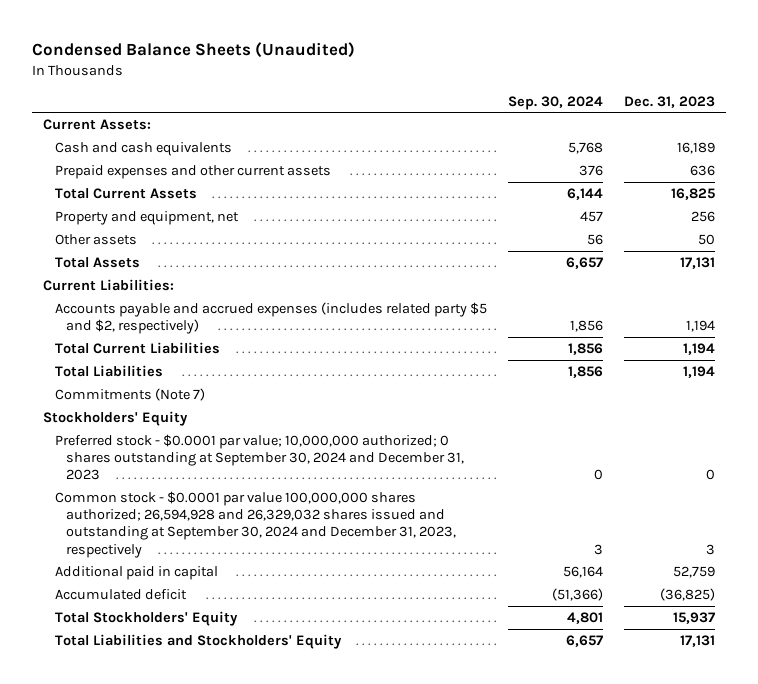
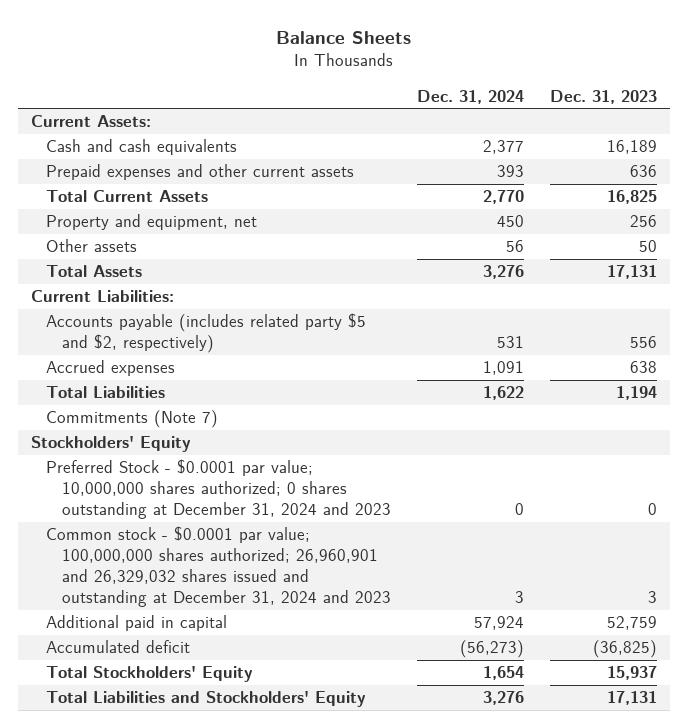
- Condensed Balance Sheets (Unaudited)
+ Balance Sheets
- | Sep. 30, 2024 | Dec. 31, 2023
+ | Dec. 31, 2024 | Dec. 31, 2023
- Accounts payable and accrued expenses (includes related party $5 and $2, respectively) | 1,856 | 1,194
- Total Current Liabilities | 1,856 | 1,194
+ Accounts payable (includes related party $5 and $2, respectively) | 531 | 556
+ Accrued expenses | 1,091 | 638
- Preferred stock - $0.0001 par value; 10,000,000 authorized; 0 shares outstanding at September 30, 2024 and December 31, 2023 | 0 | 0
- Common stock - $0.0001 par value 100,000,000 shares authorized; 26,594,928 and 26,329,032 shares issued and outstanding at September 30, 2024 and December 31, 2023, respectively | 3 | 3
+ Preferred Stock - $0.0001 par value; 10,000,000 shares authorized; 0 shares outstanding at December 31, 2024 and 2023 | 0 | 0
+ Common stock - $0.0001 par value; 100,000,000 shares authorized; 26,960,901 and 26,329,032 shares issued and outstanding at December 31, 2024 and 2023 | 3 | 3

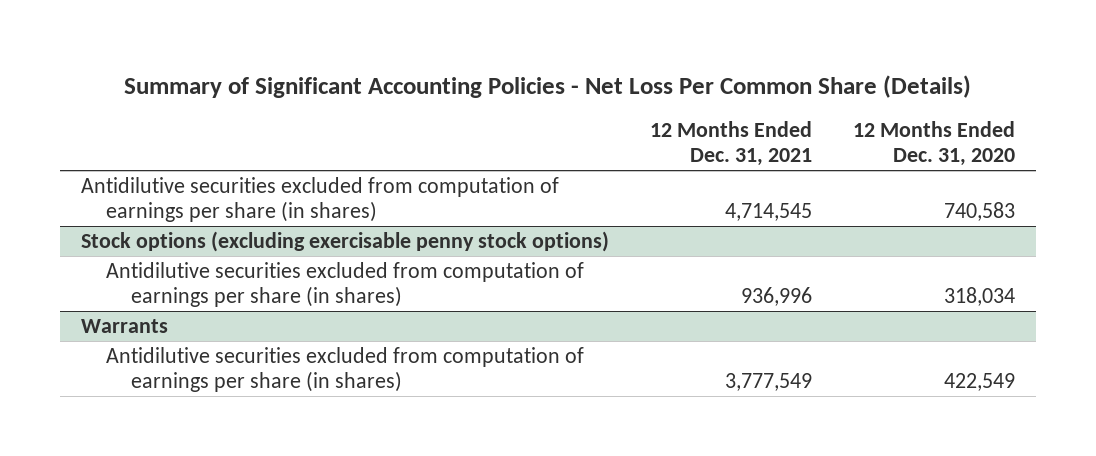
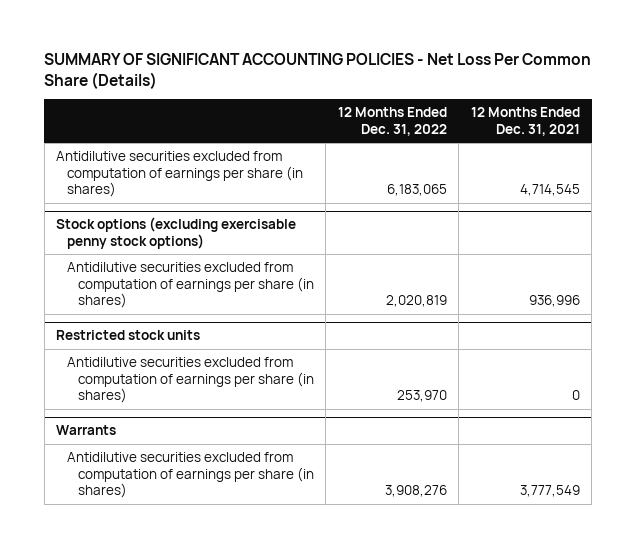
- Summary of Significant Accounting Policies - Net Loss Per Common Share (Details)
+ SUMMARY OF SIGNIFICANT ACCOUNTING POLICIES - Net Loss Per Common Share (Details)
- | 12 Months Ended Dec. 31, 2021 | 12 Months Ended Dec. 31, 2020
+ | 12 Months Ended Dec. 31, 2022 | 12 Months Ended Dec. 31, 2021
+ Restricted stock units
+ Antidilutive securities excluded from computation of earnings per share (in shares) | 253,970 | 0

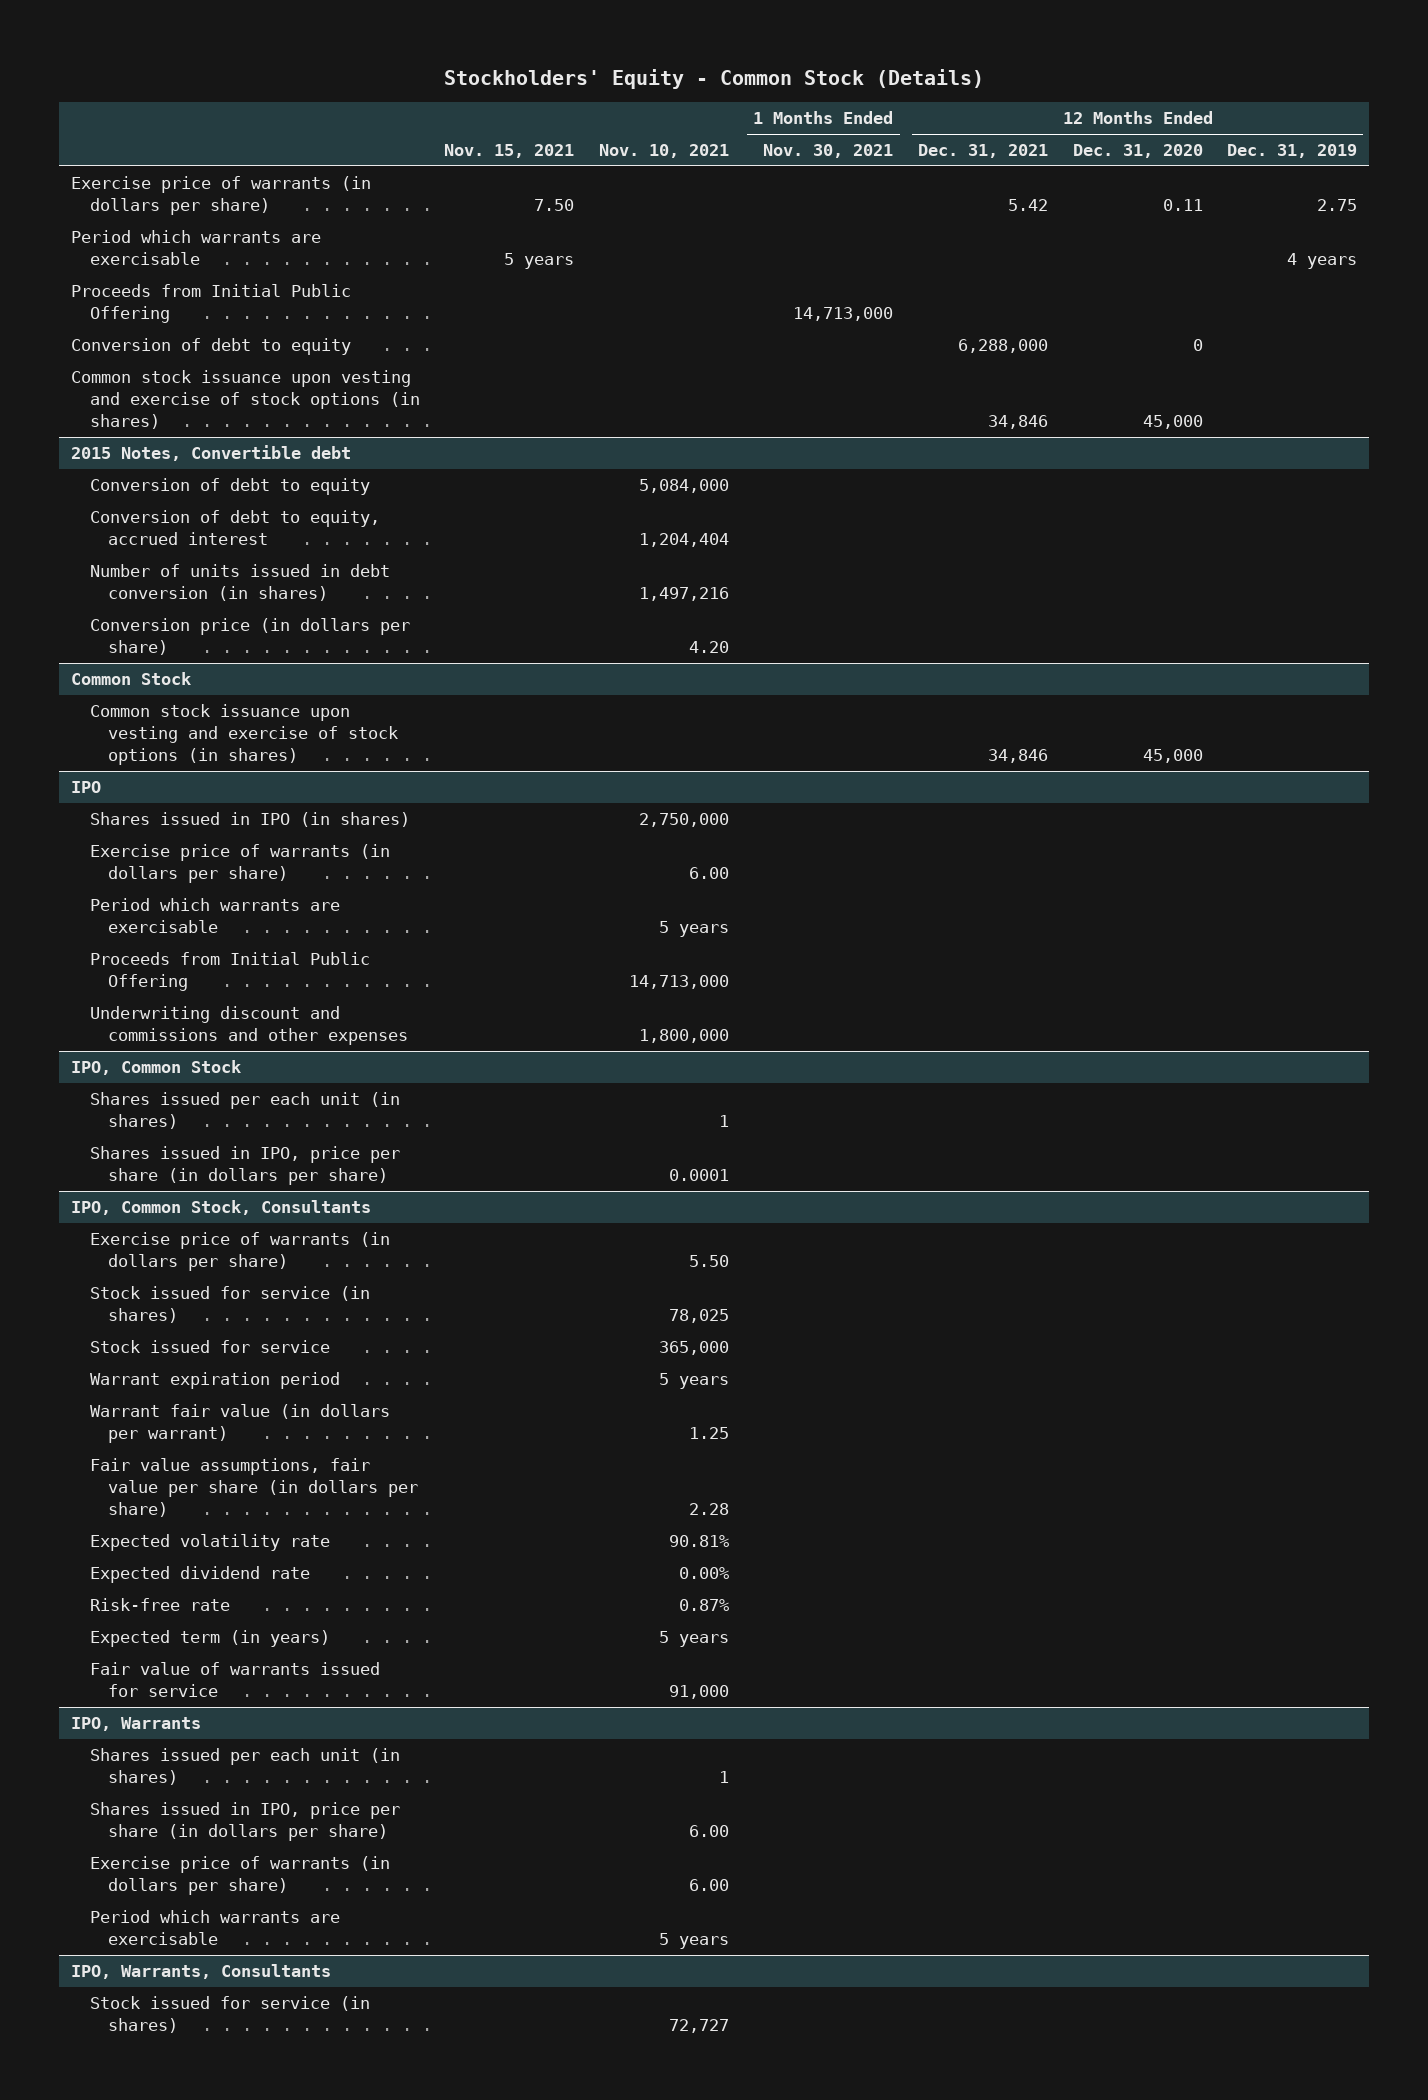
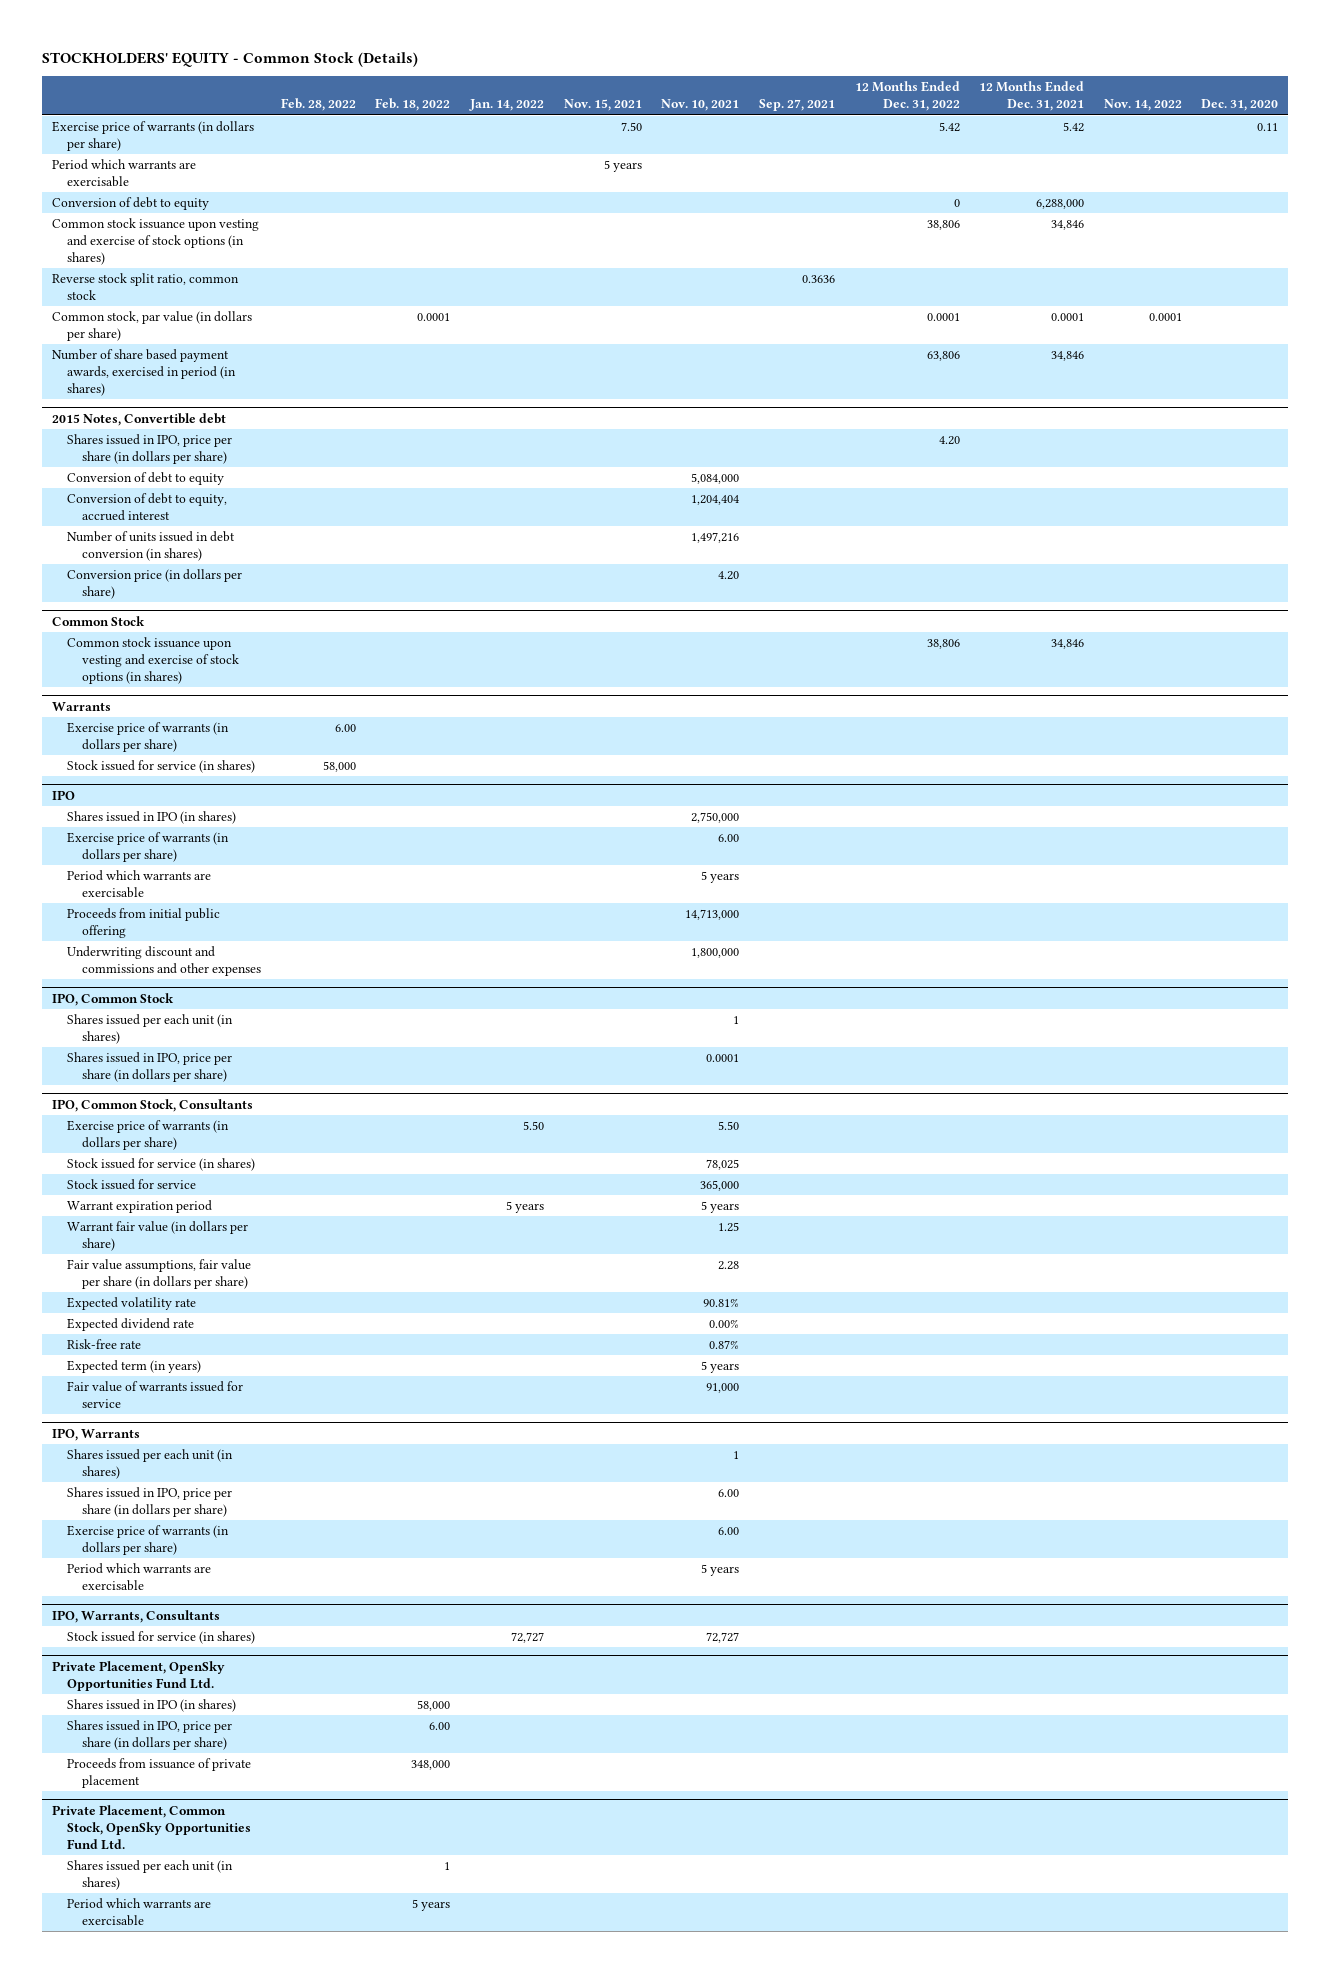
- Stockholders' Equity - Common Stock (Details)
+ STOCKHOLDERS' EQUITY - Common Stock (Details)
- | Nov. 15, 2021 | Nov. 10, 2021 | 1 Months Ended Nov. 30, 2021 | 12 Months Ended Dec. 31, 2021 | 12 Months Ended Dec. 31, 2020 | 12 Months Ended Dec. 31, 2019
+ | Feb. 28, 2022 | Feb. 18, 2022 | Jan. 14, 2022 | Nov. 15, 2021 | Nov. 10, 2021 | Sep. 27, 2021 | 12 Months Ended Dec. 31, 2022 | 12 Months Ended Dec. 31, 2021 | Nov. 14, 2022 | Dec. 31, 2020
- Proceeds from Initial Public Offering | | | 14,713,000 | | |
+ Reverse stock split ratio, common stock | | | | | | 0.3636 | | | |
+ Common stock, par value (in dollars per share) | | 0.0001 | | | | | 0.0001 | 0.0001 | 0.0001 |
+ Number of share based payment awards, exercised in period (in shares) | | | | | | | 63,806 | 34,846 | |
@ 2015 Notes, Convertible debt
+ Shares issued in IPO, price per share (in dollars per share) | | | | | | | 4.20 | | |
+ Warrants
+ Exercise price of warrants (in dollars per share) | 6.00 | | | | | | | | |
+ Stock issued for service (in shares) | 58,000 | | | | | | | | |
@ IPO
- Proceeds from Initial Public Offering | | 14,713,000 | | | |
+ Proceeds from initial public offering | | | | | 14,713,000 | | | | |
@ IPO, Common Stock, Consultants
- Warrant fair value (in dollars per warrant) | | 1.25 | | | |
+ Warrant fair value (in dollars per share) | | | | | 1.25 | | | | |
+ Private Placement, OpenSky Opportunities Fund Ltd.
+ Shares issued in IPO (in shares) | | 58,000 | | | | | | | |
+ Shares issued in IPO, price per share (in dollars per share) | | 6.00 | | | | | | | |
+ Proceeds from issuance of private placement | | 348,000 | | | | | | | |
+ Private Placement, Common Stock, OpenSky Opportunities Fund Ltd.
+ Shares issued per each unit (in shares) | | 1 | | | | | | | |
+ Period which warrants are exercisable | | 5 years | | | | | | | |

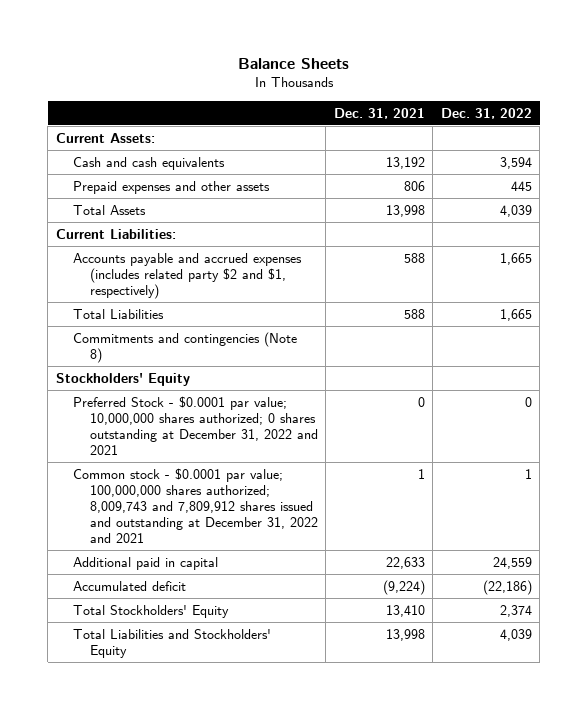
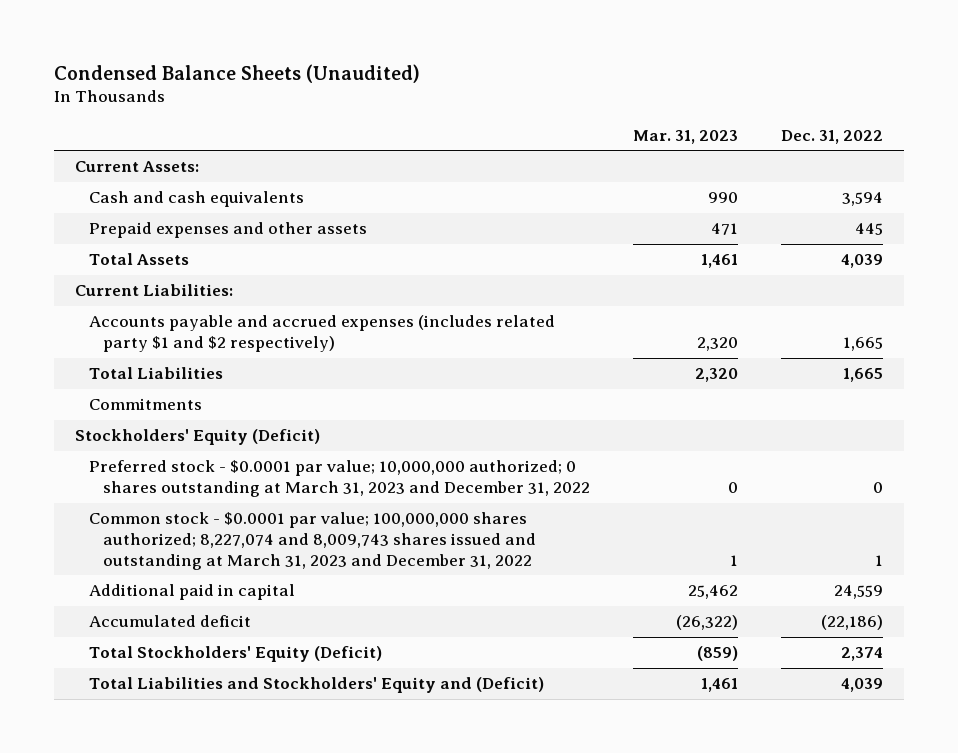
- Balance Sheets
+ Condensed Balance Sheets (Unaudited)
- | Dec. 31, 2021 | Dec. 31, 2022
+ | Mar. 31, 2023 | Dec. 31, 2022
- Accounts payable and accrued expenses (includes related party $2 and $1, respectively) | 588 | 1,665
+ Accounts payable and accrued expenses (includes related party $1 and $2 respectively) | 2,320 | 1,665
- Commitments and contingencies (Note 8)
- Stockholders' Equity
- Preferred Stock - $0.0001 par value; 10,000,000 shares authorized; 0 shares outstanding at December 31, 2022 and 2021 | 0 | 0
- Common stock - $0.0001 par value; 100,000,000 shares authorized; 8,009,743 and 7,809,912 shares issued and outstanding at December 31, 2022 and 2021 | 1 | 1
+ Commitments
+ Stockholders' Equity (Deficit)
+ Preferred stock - $0.0001 par value; 10,000,000 authorized; 0 shares outstanding at March 31, 2023 and December 31, 2022 | 0 | 0
+ Common stock - $0.0001 par value; 100,000,000 shares authorized; 8,227,074 and 8,009,743 shares issued and outstanding at March 31, 2023 and December 31, 2022 | 1 | 1
- Total Stockholders' Equity | 13,410 | 2,374
- Total Liabilities and Stockholders' Equity | 13,998 | 4,039
+ Total Stockholders' Equity (Deficit) | (859) | 2,374
+ Total Liabilities and Stockholders' Equity and (Deficit) | 1,461 | 4,039

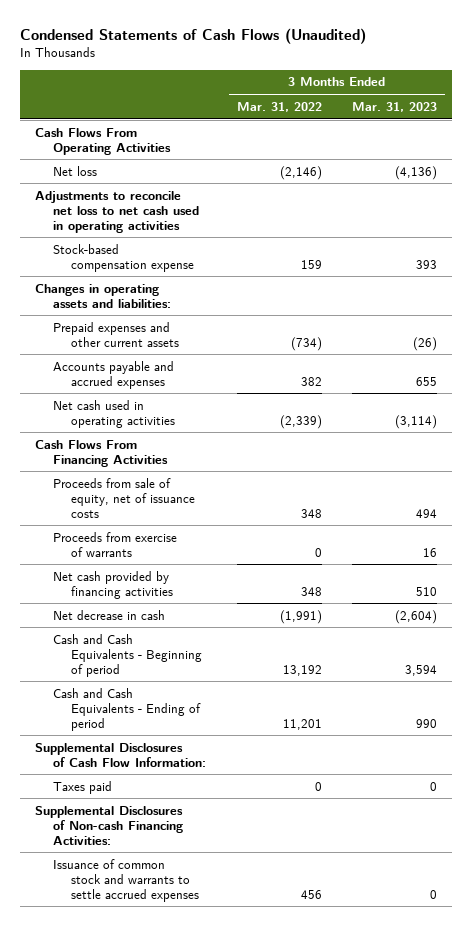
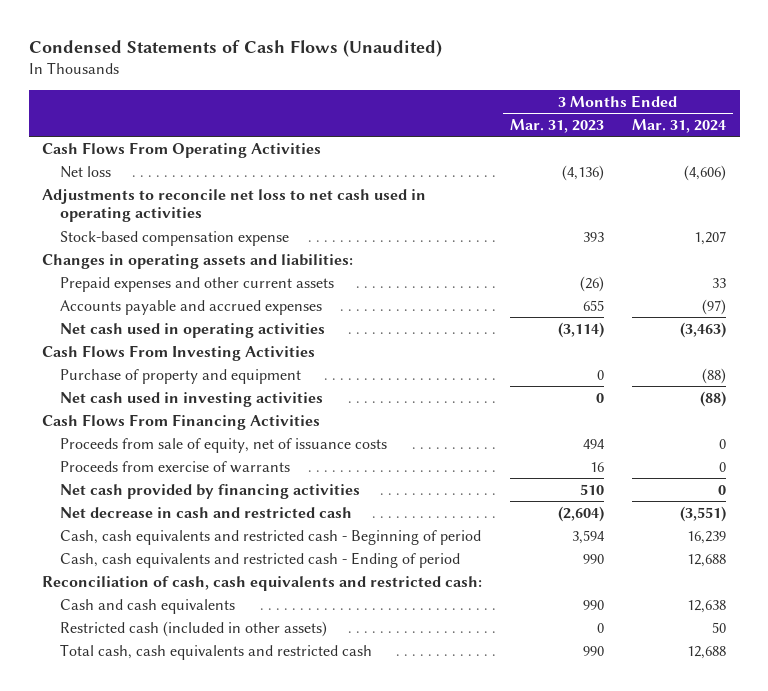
- | 3 Months Ended Mar. 31, 2022 | 3 Months Ended Mar. 31, 2023
+ | 3 Months Ended Mar. 31, 2023 | 3 Months Ended Mar. 31, 2024
+ Cash Flows From Investing Activities
+ Purchase of property and equipment | 0 | (88)
+ Net cash used in investing activities | 0 | (88)
- Net decrease in cash | (1,991) | (2,604)
- Cash and Cash Equivalents - Beginning of period | 13,192 | 3,594
- Cash and Cash Equivalents - Ending of period | 11,201 | 990
- Supplemental Disclosures of Cash Flow Information:
- Taxes paid | 0 | 0
- Supplemental Disclosures of Non-cash Financing Activities:
- Issuance of common stock and warrants to settle accrued expenses | 456 | 0
+ Net decrease in cash and restricted cash | (2,604) | (3,551)
+ Cash, cash equivalents and restricted cash - Beginning of period | 3,594 | 16,239
+ Cash, cash equivalents and restricted cash - Ending of period | 990 | 12,688
+ Reconciliation of cash, cash equivalents and restricted cash:
+ Cash and cash equivalents | 990 | 12,638
+ Restricted cash (included in other assets) | 0 | 50
+ Total cash, cash equivalents and restricted cash | 990 | 12,688

